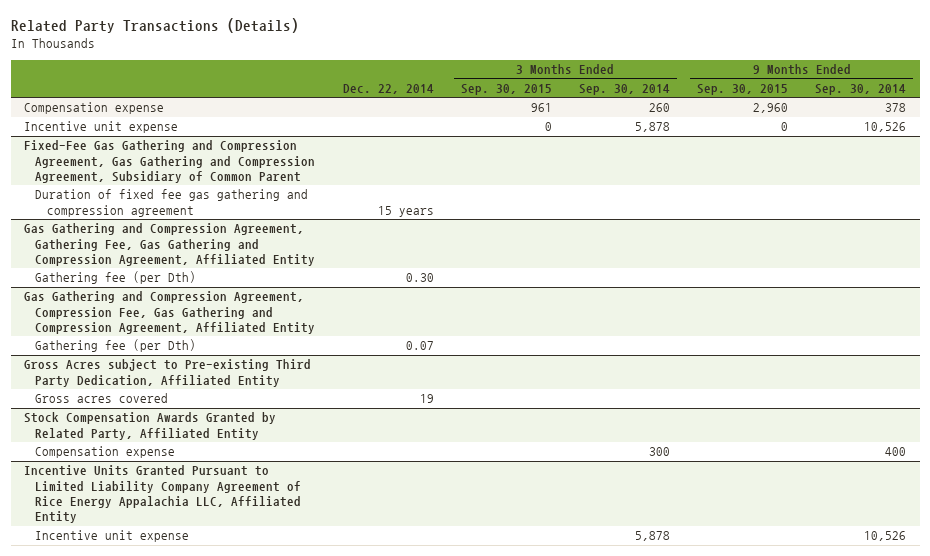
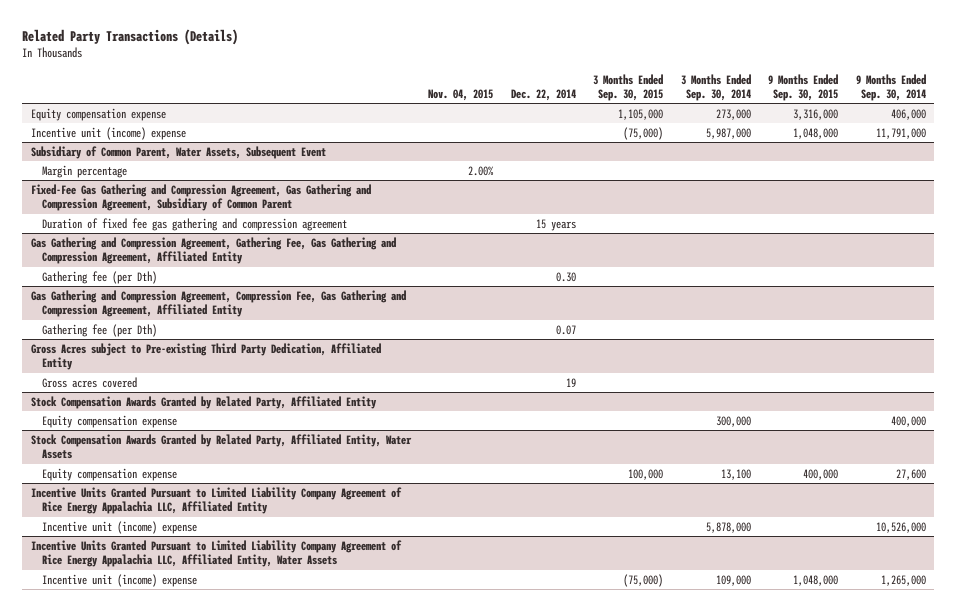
- | Dec. 22, 2014 | 3 Months Ended Sep. 30, 2015 | 3 Months Ended Sep. 30, 2014 | 9 Months Ended Sep. 30, 2015 | 9 Months Ended Sep. 30, 2014
+ | Nov. 04, 2015 | Dec. 22, 2014 | 3 Months Ended Sep. 30, 2015 | 3 Months Ended Sep. 30, 2014 | 9 Months Ended Sep. 30, 2015 | 9 Months Ended Sep. 30, 2014
- Compensation expense | | 961 | 260 | 2,960 | 378
- Incentive unit expense | | 0 | 5,878 | 0 | 10,526
+ Equity compensation expense | | | 1,105,000 | 273,000 | 3,316,000 | 406,000
+ Incentive unit (income) expense | | | (75,000) | 5,987,000 | 1,048,000 | 11,791,000
+ Subsidiary of Common Parent, Water Assets, Subsequent Event
+ Margin percentage | 2.00% | | | | |
@ Stock Compensation Awards Granted by Related Party, Affiliated Entity
- Compensation expense | | | 300 | | 400
+ Equity compensation expense | | | | 300,000 | | 400,000
+ Stock Compensation Awards Granted by Related Party, Affiliated Entity, Water Assets
+ Equity compensation expense | | | 100,000 | 13,100 | 400,000 | 27,600
@ Incentive Units Granted Pursuant to Limited Liability Company Agreement of Rice Energy Appalachia LLC, Affiliated Entity
- Incentive unit expense | | | 5,878 | | 10,526
+ Incentive unit (income) expense | | | | 5,878,000 | | 10,526,000
+ Incentive Units Granted Pursuant to Limited Liability Company Agreement of Rice Energy Appalachia LLC, Affiliated Entity, Water Assets
+ Incentive unit (income) expense | | | (75,000) | 109,000 | 1,048,000 | 1,265,000

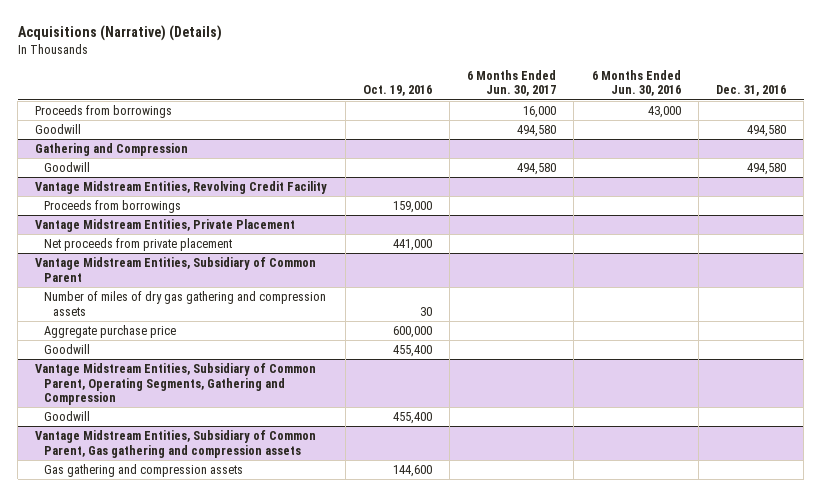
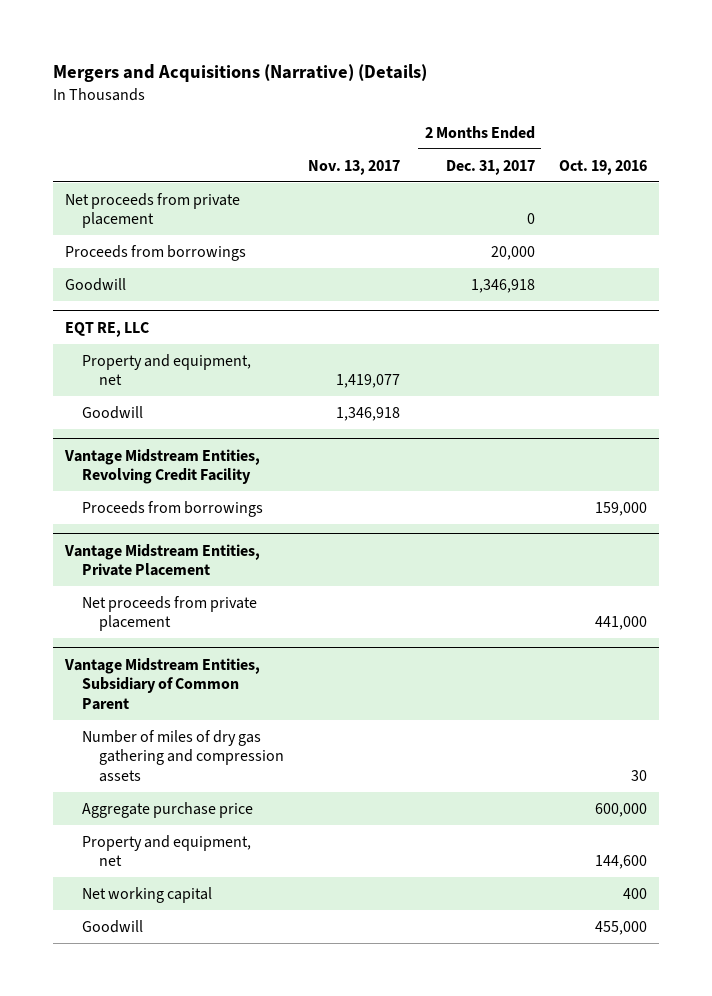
- Acquisitions (Narrative) (Details)
+ Mergers and Acquisitions (Narrative) (Details)
- | Oct. 19, 2016 | 6 Months Ended Jun. 30, 2017 | 6 Months Ended Jun. 30, 2016 | Dec. 31, 2016
+ | Nov. 13, 2017 | 2 Months Ended Dec. 31, 2017 | Oct. 19, 2016
+ Net proceeds from private placement | | 0 |
- Gathering and Compression
- Goodwill | | 494,580 | | 494,580
+ EQT RE, LLC
+ Property and equipment, net | 1,419,077 | |
+ Goodwill | 1,346,918 | |
@ Vantage Midstream Entities, Subsidiary of Common Parent
- Goodwill | 455,400 | | |
- Vantage Midstream Entities, Subsidiary of Common Parent, Operating Segments, Gathering and Compression
- Goodwill | 455,400 | | |
- Vantage Midstream Entities, Subsidiary of Common Parent, Gas gathering and compression assets
- Gas gathering and compression assets | 144,600 | | |
@ Vantage Midstream Entities, Subsidiary of Common Parent
+ Property and equipment, net | | | 144,600
+ Net working capital | | | 400
+ Goodwill | | | 455,000

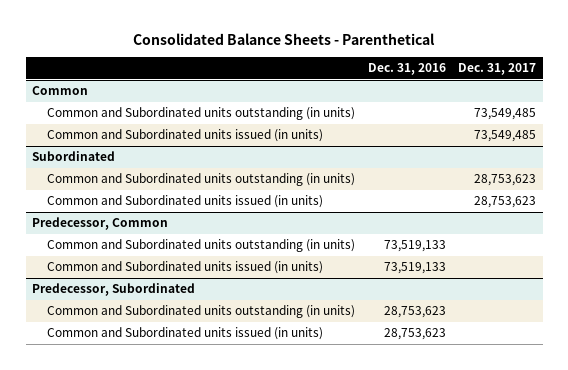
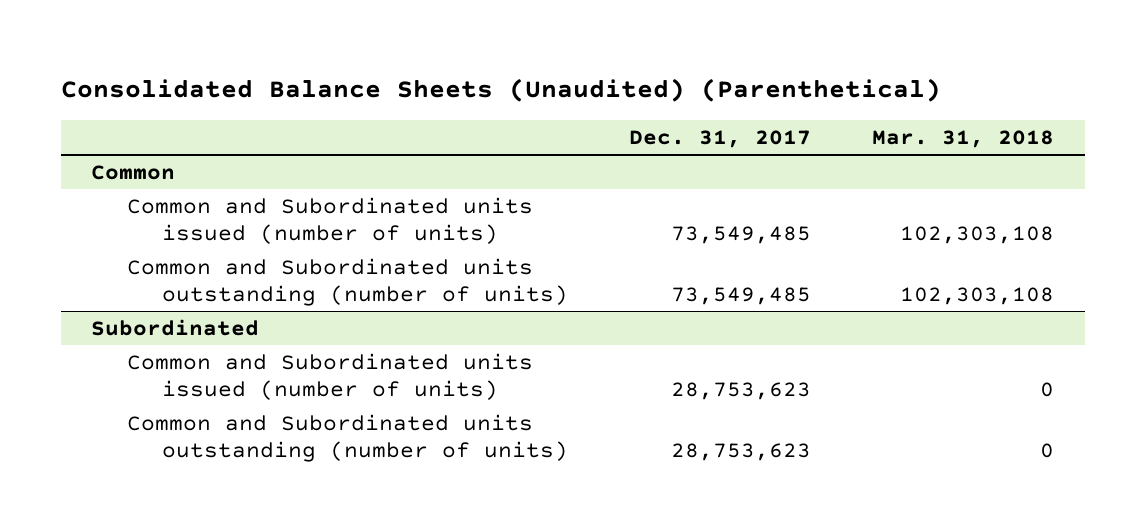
- Consolidated Balance Sheets - Parenthetical
+ Consolidated Balance Sheets (Unaudited) (Parenthetical)
- | Dec. 31, 2016 | Dec. 31, 2017
+ | Dec. 31, 2017 | Mar. 31, 2018
@ Common
- Common and Subordinated units outstanding (in units) | | 73,549,485
- Common and Subordinated units issued (in units) | | 73,549,485
+ Common and Subordinated units issued (number of units) | 73,549,485 | 102,303,108
+ Common and Subordinated units outstanding (number of units) | 73,549,485 | 102,303,108
@ Subordinated
- Common and Subordinated units outstanding (in units) | | 28,753,623
- Common and Subordinated units issued (in units) | | 28,753,623
- Predecessor, Common
- Common and Subordinated units outstanding (in units) | 73,519,133 |
- Common and Subordinated units issued (in units) | 73,519,133 |
- Predecessor, Subordinated
- Common and Subordinated units outstanding (in units) | 28,753,623 |
- Common and Subordinated units issued (in units) | 28,753,623 |
@ Subordinated
+ Common and Subordinated units issued (number of units) | 28,753,623 | 0
+ Common and Subordinated units outstanding (number of units) | 28,753,623 | 0

